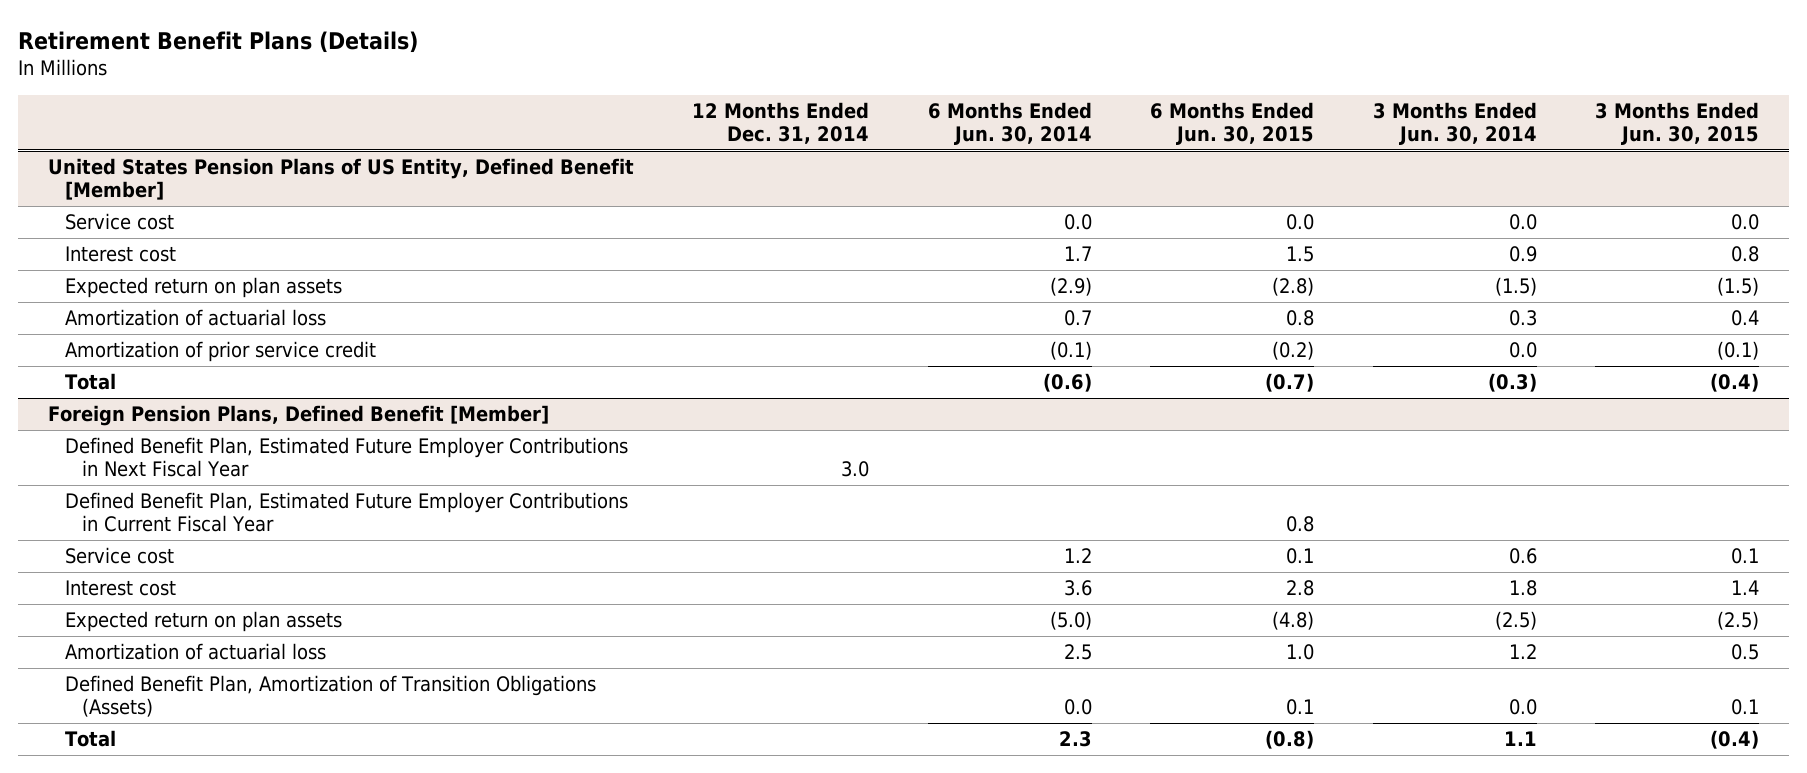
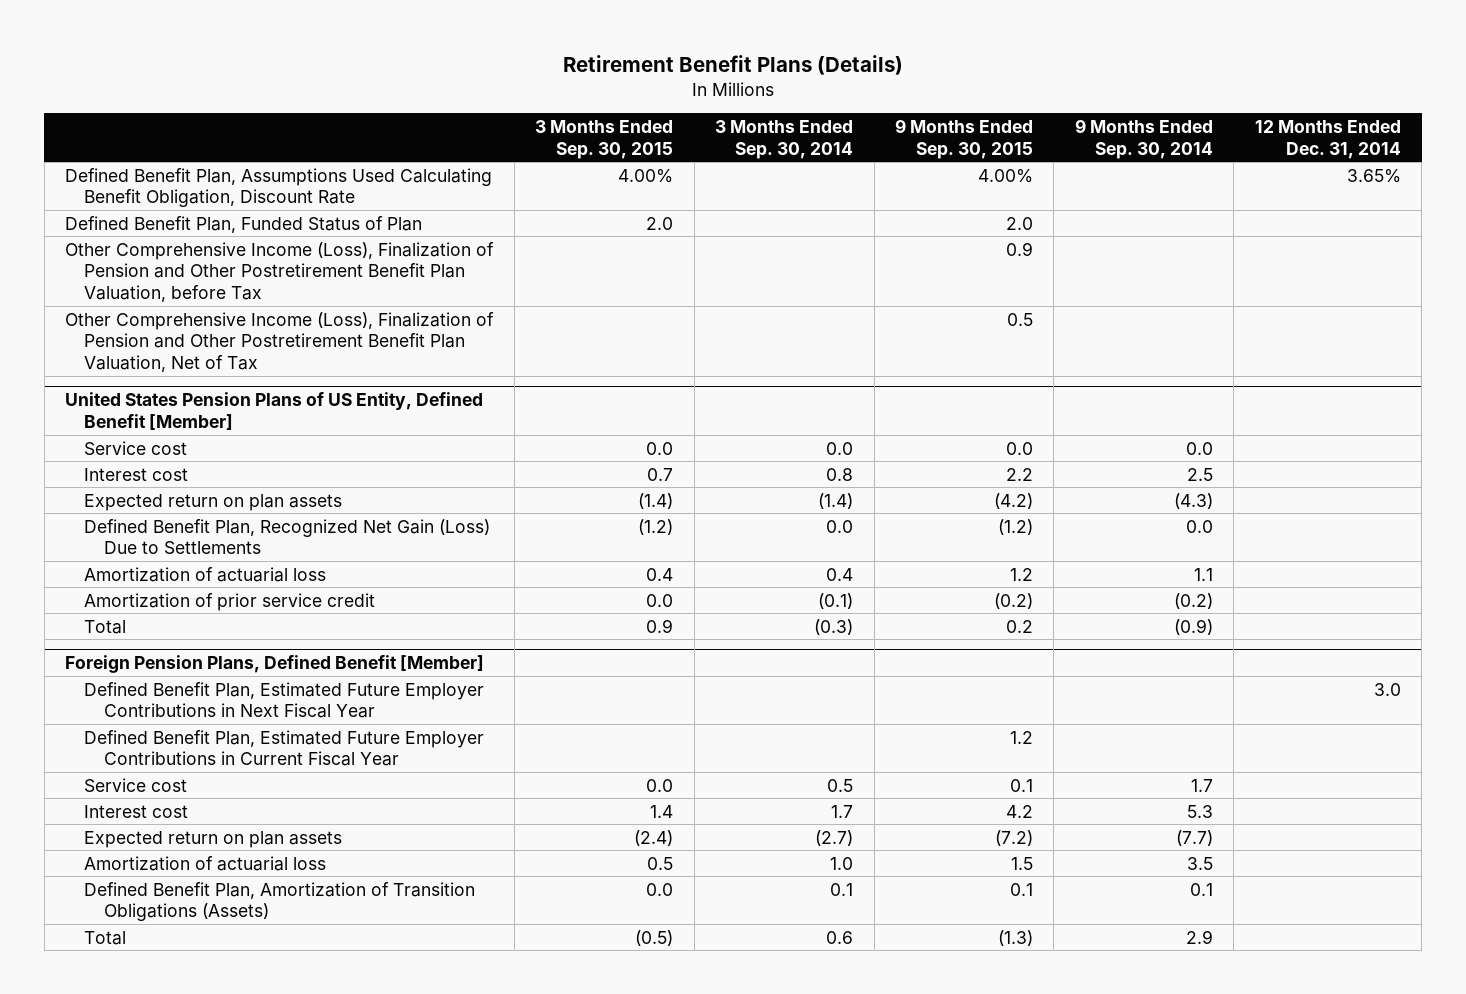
- | 12 Months Ended Dec. 31, 2014 | 6 Months Ended Jun. 30, 2014 | 6 Months Ended Jun. 30, 2015 | 3 Months Ended Jun. 30, 2014 | 3 Months Ended Jun. 30, 2015
+ | 3 Months Ended Sep. 30, 2015 | 3 Months Ended Sep. 30, 2014 | 9 Months Ended Sep. 30, 2015 | 9 Months Ended Sep. 30, 2014 | 12 Months Ended Dec. 31, 2014
+ Defined Benefit Plan, Assumptions Used Calculating Benefit Obligation, Discount Rate | 4.00% | | 4.00% | | 3.65%
+ Defined Benefit Plan, Funded Status of Plan | 2.0 | | 2.0 | |
+ Other Comprehensive Income (Loss), Finalization of Pension and Other Postretirement Benefit Plan Valuation, before Tax | | | 0.9 | |
+ Other Comprehensive Income (Loss), Finalization of Pension and Other Postretirement Benefit Plan Valuation, Net of Tax | | | 0.5 | |
@ United States Pension Plans of US Entity, Defined Benefit [Member]
+ Defined Benefit Plan, Recognized Net Gain (Loss) Due to Settlements | (1.2) | 0.0 | (1.2) | 0.0 |

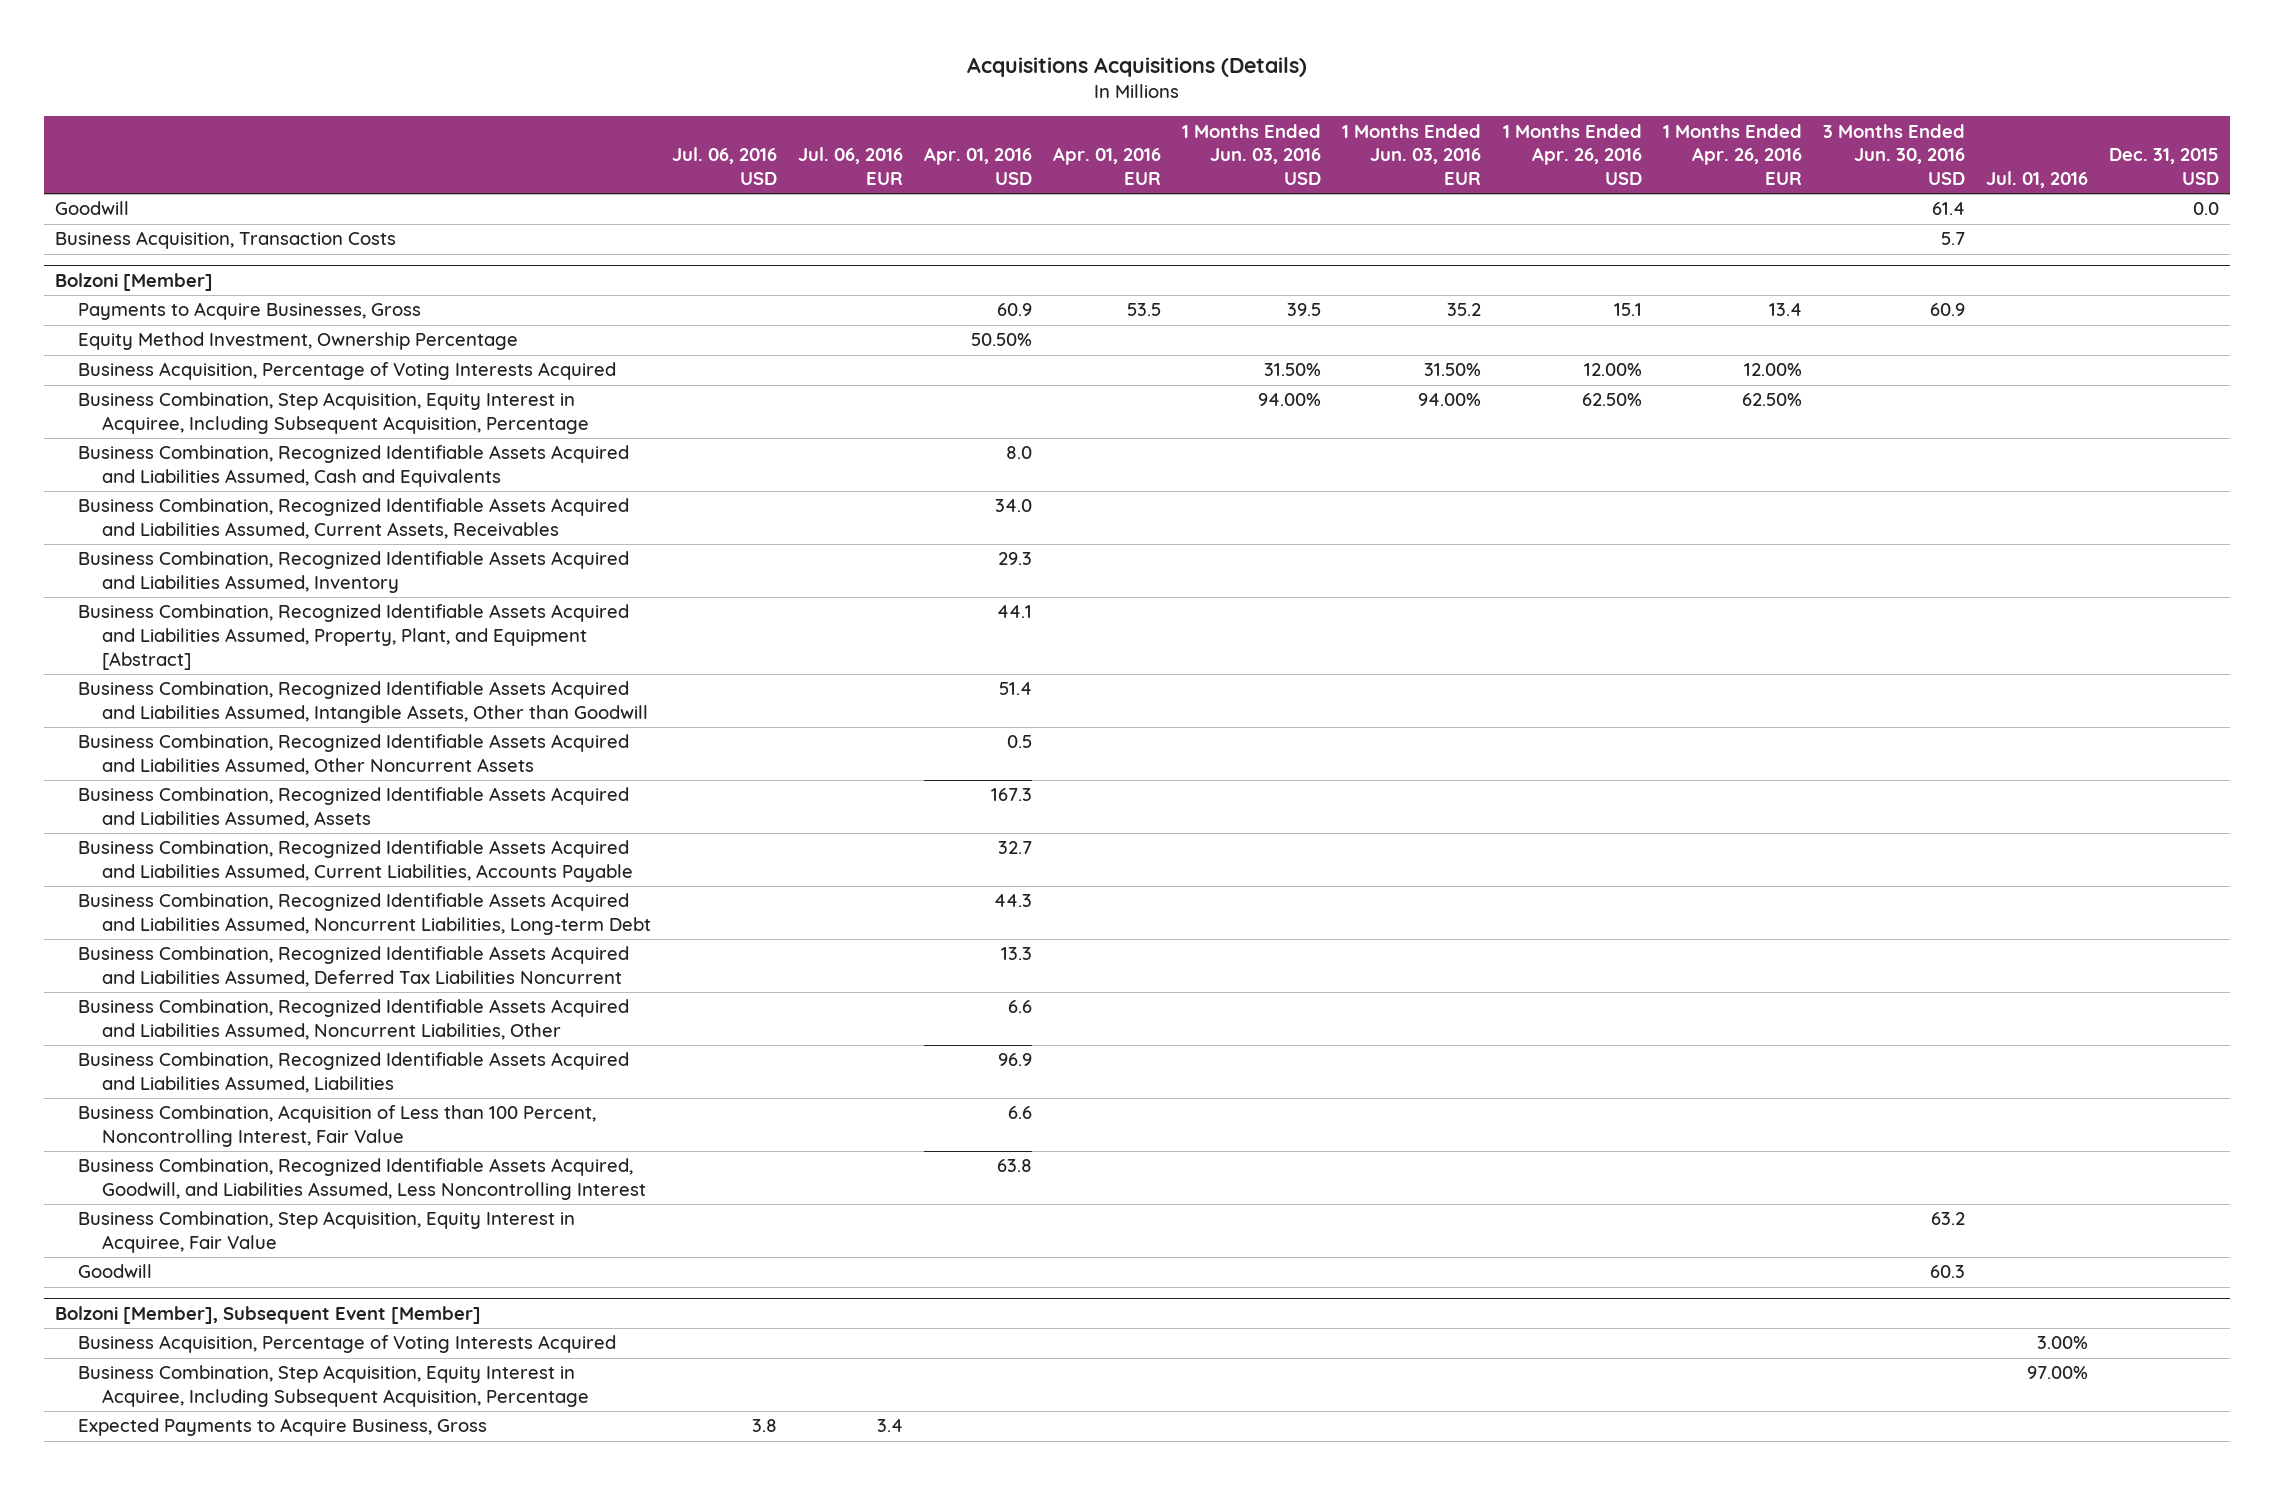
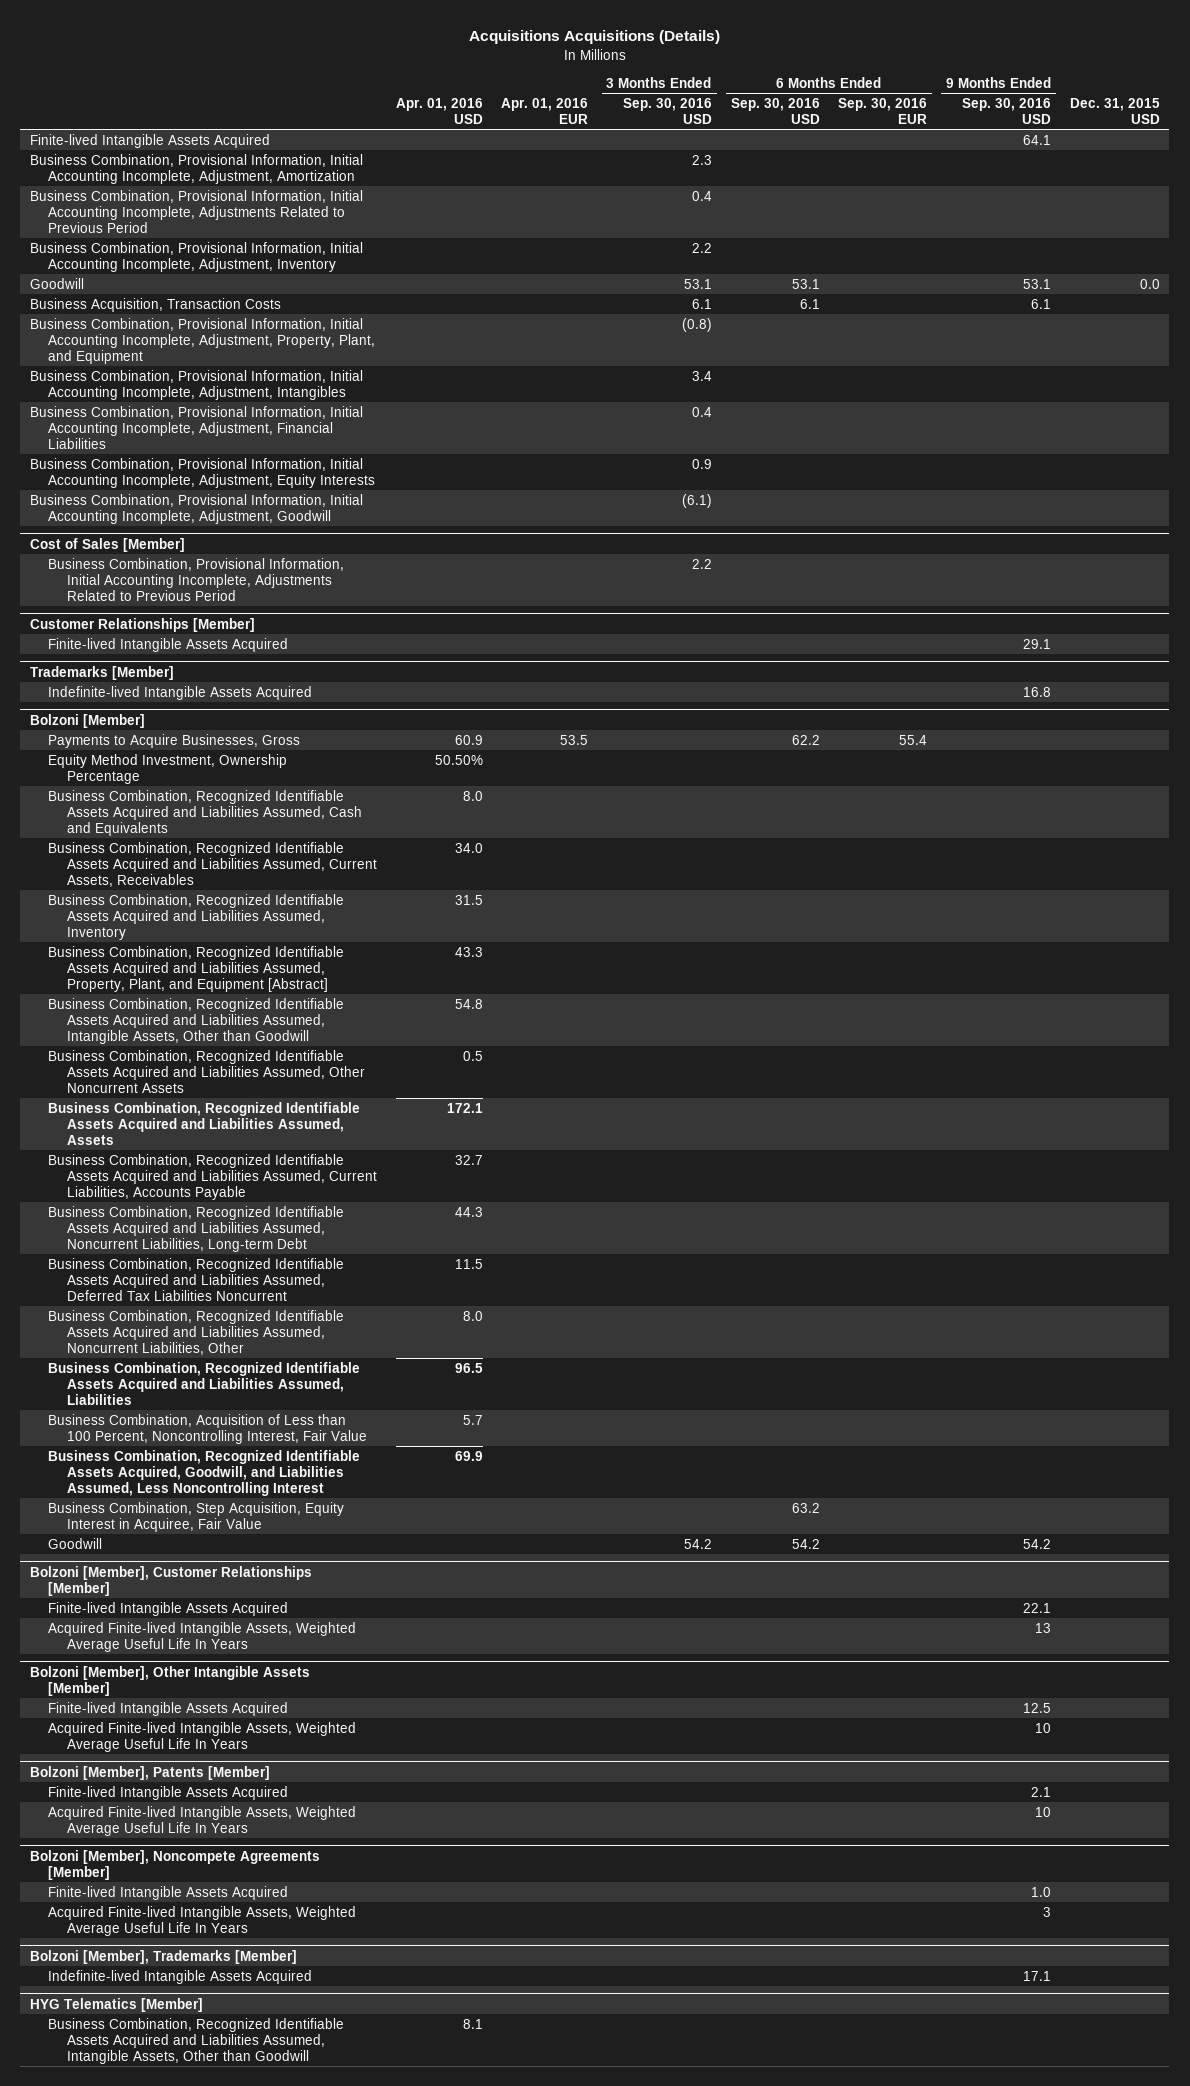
- | Jul. 06, 2016 USD | Jul. 06, 2016 EUR | Apr. 01, 2016 USD | Apr. 01, 2016 EUR | 1 Months Ended Jun. 03, 2016 USD | 1 Months Ended Jun. 03, 2016 EUR | 1 Months Ended Apr. 26, 2016 USD | 1 Months Ended Apr. 26, 2016 EUR | 3 Months Ended Jun. 30, 2016 USD | Jul. 01, 2016 | Dec. 31, 2015 USD
+ | Apr. 01, 2016 USD | Apr. 01, 2016 EUR | 3 Months Ended Sep. 30, 2016 USD | 6 Months Ended Sep. 30, 2016 USD | 6 Months Ended Sep. 30, 2016 EUR | 9 Months Ended Sep. 30, 2016 USD | Dec. 31, 2015 USD
+ Finite-lived Intangible Assets Acquired | | | | | | 64.1 |
+ Business Combination, Provisional Information, Initial Accounting Incomplete, Adjustment, Amortization | | | 2.3 | | | |
+ Business Combination, Provisional Information, Initial Accounting Incomplete, Adjustments Related to Previous Period | | | 0.4 | | | |
+ Business Combination, Provisional Information, Initial Accounting Incomplete, Adjustment, Inventory | | | 2.2 | | | |
+ Business Combination, Provisional Information, Initial Accounting Incomplete, Adjustment, Property, Plant, and Equipment | | | (0.8) | | | |
+ Business Combination, Provisional Information, Initial Accounting Incomplete, Adjustment, Intangibles | | | 3.4 | | | |
+ Business Combination, Provisional Information, Initial Accounting Incomplete, Adjustment, Financial Liabilities | | | 0.4 | | | |
+ Business Combination, Provisional Information, Initial Accounting Incomplete, Adjustment, Equity Interests | | | 0.9 | | | |
+ Business Combination, Provisional Information, Initial Accounting Incomplete, Adjustment, Goodwill | | | (6.1) | | | |
+ Cost of Sales [Member]
+ Business Combination, Provisional Information, Initial Accounting Incomplete, Adjustments Related to Previous Period | | | 2.2 | | | |
+ Customer Relationships [Member]
+ Finite-lived Intangible Assets Acquired | | | | | | 29.1 |
+ Trademarks [Member]
+ Indefinite-lived Intangible Assets Acquired | | | | | | 16.8 |
@ Bolzoni [Member]
- Business Acquisition, Percentage of Voting Interests Acquired | | | | | 31.50% | 31.50% | 12.00% | 12.00% | | |
- Business Combination, Step Acquisition, Equity Interest in Acquiree, Including Subsequent Acquisition, Percentage | | | | | 94.00% | 94.00% | 62.50% | 62.50% | | |
- Business Combination, Recognized Identifiable Assets Acquired and Liabilities Assumed, Inventory | | | 29.3 | | | | | | | |
- Business Combination, Recognized Identifiable Assets Acquired and Liabilities Assumed, Property, Plant, and Equipment [Abstract] | | | 44.1 | | | | | | | |
- Business Combination, Recognized Identifiable Assets Acquired and Liabilities Assumed, Intangible Assets, Other than Goodwill | | | 51.4 | | | | | | | |
+ Business Combination, Recognized Identifiable Assets Acquired and Liabilities Assumed, Inventory | 31.5 | | | | | |
+ Business Combination, Recognized Identifiable Assets Acquired and Liabilities Assumed, Property, Plant, and Equipment [Abstract] | 43.3 | | | | | |
+ Business Combination, Recognized Identifiable Assets Acquired and Liabilities Assumed, Intangible Assets, Other than Goodwill | 54.8 | | | | | |
- Business Combination, Recognized Identifiable Assets Acquired and Liabilities Assumed, Assets | | | 167.3 | | | | | | | |
+ Business Combination, Recognized Identifiable Assets Acquired and Liabilities Assumed, Assets | 172.1 | | | | | |
- Business Combination, Recognized Identifiable Assets Acquired and Liabilities Assumed, Deferred Tax Liabilities Noncurrent | | | 13.3 | | | | | | | |
- Business Combination, Recognized Identifiable Assets Acquired and Liabilities Assumed, Noncurrent Liabilities, Other | | | 6.6 | | | | | | | |
- Business Combination, Recognized Identifiable Assets Acquired and Liabilities Assumed, Liabilities | | | 96.9 | | | | | | | |
- Business Combination, Acquisition of Less than 100 Percent, Noncontrolling Interest, Fair Value | | | 6.6 | | | | | | | |
- Business Combination, Recognized Identifiable Assets Acquired, Goodwill, and Liabilities Assumed, Less Noncontrolling Interest | | | 63.8 | | | | | | | |
+ Business Combination, Recognized Identifiable Assets Acquired and Liabilities Assumed, Deferred Tax Liabilities Noncurrent | 11.5 | | | | | |
+ Business Combination, Recognized Identifiable Assets Acquired and Liabilities Assumed, Noncurrent Liabilities, Other | 8.0 | | | | | |
+ Business Combination, Recognized Identifiable Assets Acquired and Liabilities Assumed, Liabilities | 96.5 | | | | | |
+ Business Combination, Acquisition of Less than 100 Percent, Noncontrolling Interest, Fair Value | 5.7 | | | | | |
+ Business Combination, Recognized Identifiable Assets Acquired, Goodwill, and Liabilities Assumed, Less Noncontrolling Interest | 69.9 | | | | | |
- Bolzoni [Member], Subsequent Event [Member]
- Business Acquisition, Percentage of Voting Interests Acquired | | | | | | | | | | 3.00% |
- Business Combination, Step Acquisition, Equity Interest in Acquiree, Including Subsequent Acquisition, Percentage | | | | | | | | | | 97.00% |
- Expected Payments to Acquire Business, Gross | 3.8 | 3.4 | | | | | | | | |
+ Bolzoni [Member], Customer Relationships [Member]
+ Finite-lived Intangible Assets Acquired | | | | | | 22.1 |
+ Acquired Finite-lived Intangible Assets, Weighted Average Useful Life In Years | | | | | | 13 |
+ Bolzoni [Member], Other Intangible Assets [Member]
+ Finite-lived Intangible Assets Acquired | | | | | | 12.5 |
+ Acquired Finite-lived Intangible Assets, Weighted Average Useful Life In Years | | | | | | 10 |
+ Bolzoni [Member], Patents [Member]
+ Finite-lived Intangible Assets Acquired | | | | | | 2.1 |
+ Acquired Finite-lived Intangible Assets, Weighted Average Useful Life In Years | | | | | | 10 |
+ Bolzoni [Member], Noncompete Agreements [Member]
+ Finite-lived Intangible Assets Acquired | | | | | | 1.0 |
+ Acquired Finite-lived Intangible Assets, Weighted Average Useful Life In Years | | | | | | 3 |
+ Bolzoni [Member], Trademarks [Member]
+ Indefinite-lived Intangible Assets Acquired | | | | | | 17.1 |
+ HYG Telematics [Member]
+ Business Combination, Recognized Identifiable Assets Acquired and Liabilities Assumed, Intangible Assets, Other than Goodwill | 8.1 | | | | | |

